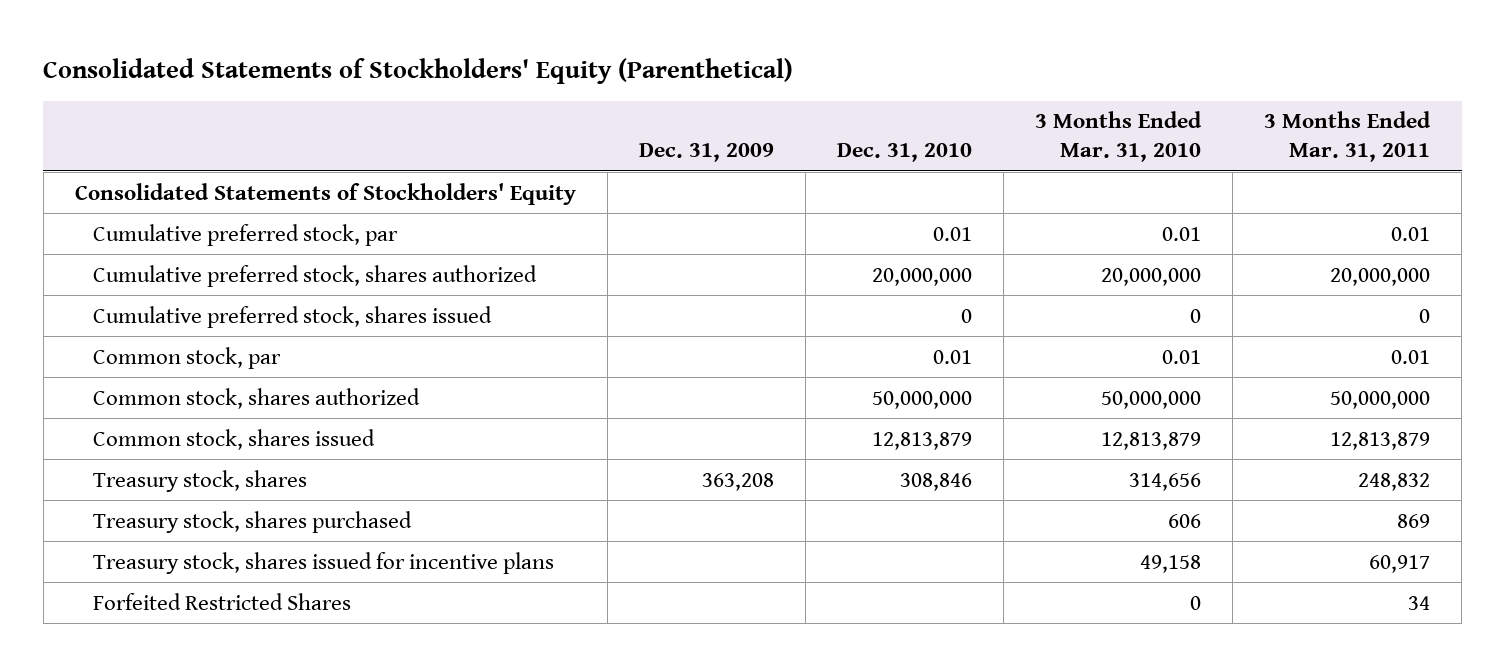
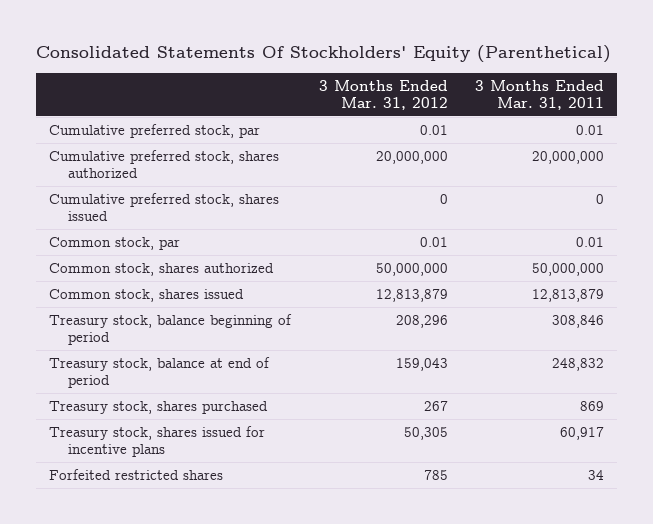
- Consolidated Statements of Stockholders' Equity (Parenthetical)
+ Consolidated Statements Of Stockholders' Equity (Parenthetical)
- | Dec. 31, 2009 | Dec. 31, 2010 | 3 Months Ended Mar. 31, 2010 | 3 Months Ended Mar. 31, 2011
+ | 3 Months Ended Mar. 31, 2012 | 3 Months Ended Mar. 31, 2011
- Consolidated Statements of Stockholders' Equity
- Treasury stock, shares | 363,208 | 308,846 | 314,656 | 248,832
+ Treasury stock, balance beginning of period | 208,296 | 308,846
+ Treasury stock, balance at end of period | 159,043 | 248,832
- Forfeited Restricted Shares | | | 0 | 34
+ Forfeited restricted shares | 785 | 34

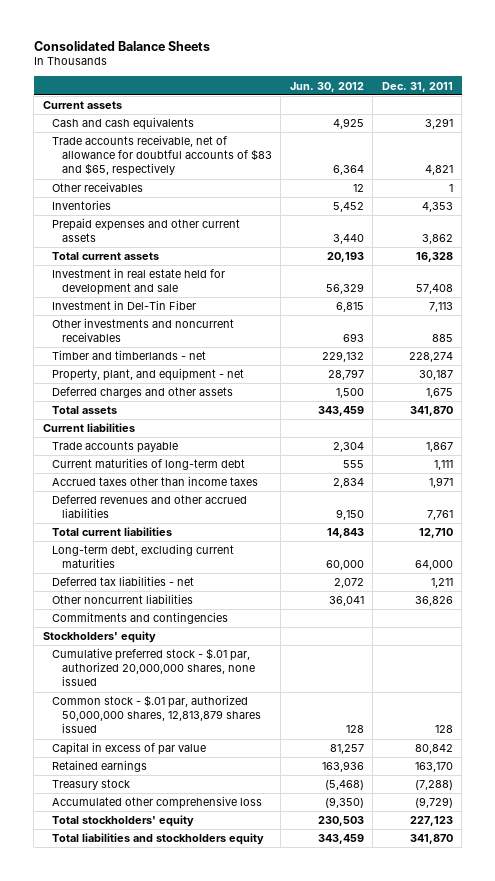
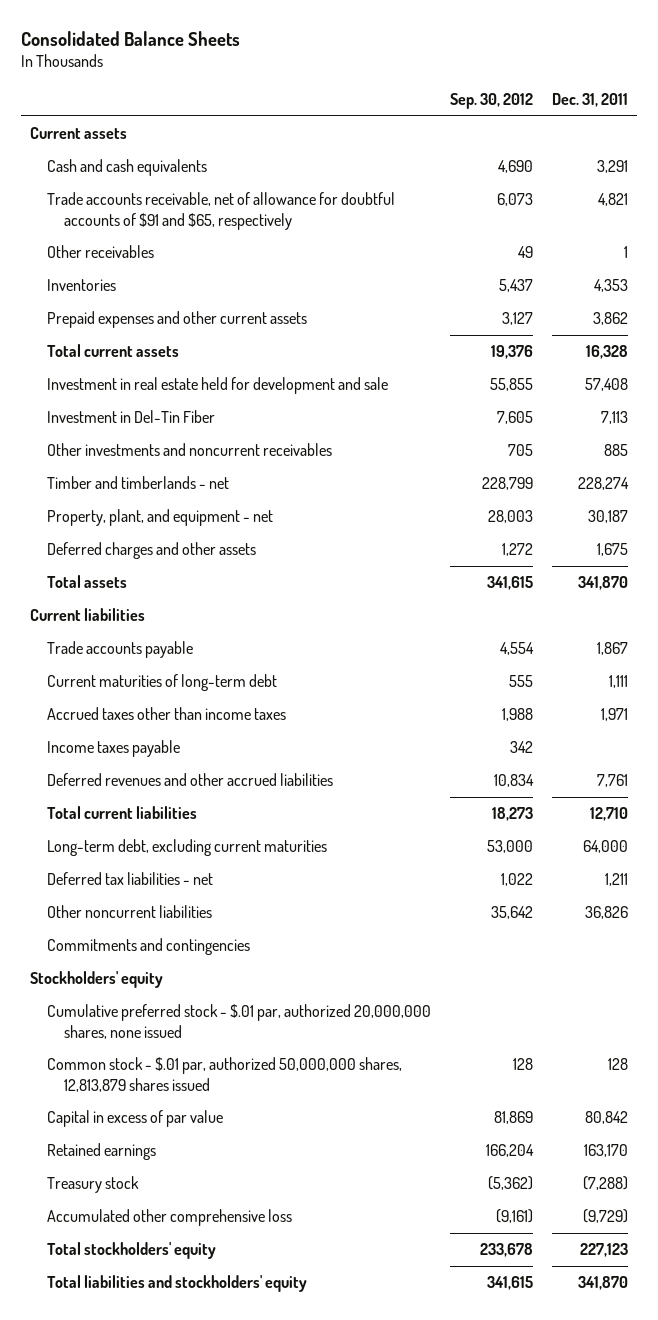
- | Jun. 30, 2012 | Dec. 31, 2011
+ | Sep. 30, 2012 | Dec. 31, 2011
- Trade accounts receivable, net of allowance for doubtful accounts of $83 and $65, respectively | 6,364 | 4,821
+ Trade accounts receivable, net of allowance for doubtful accounts of $91 and $65, respectively | 6,073 | 4,821
+ Income taxes payable | 342 |
- Total liabilities and stockholders equity | 343,459 | 341,870
+ Total liabilities and stockholders' equity | 341,615 | 341,870

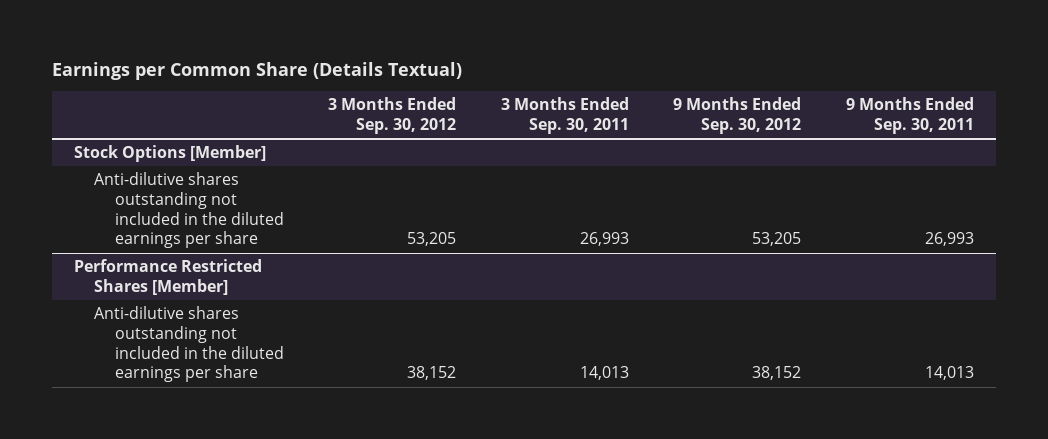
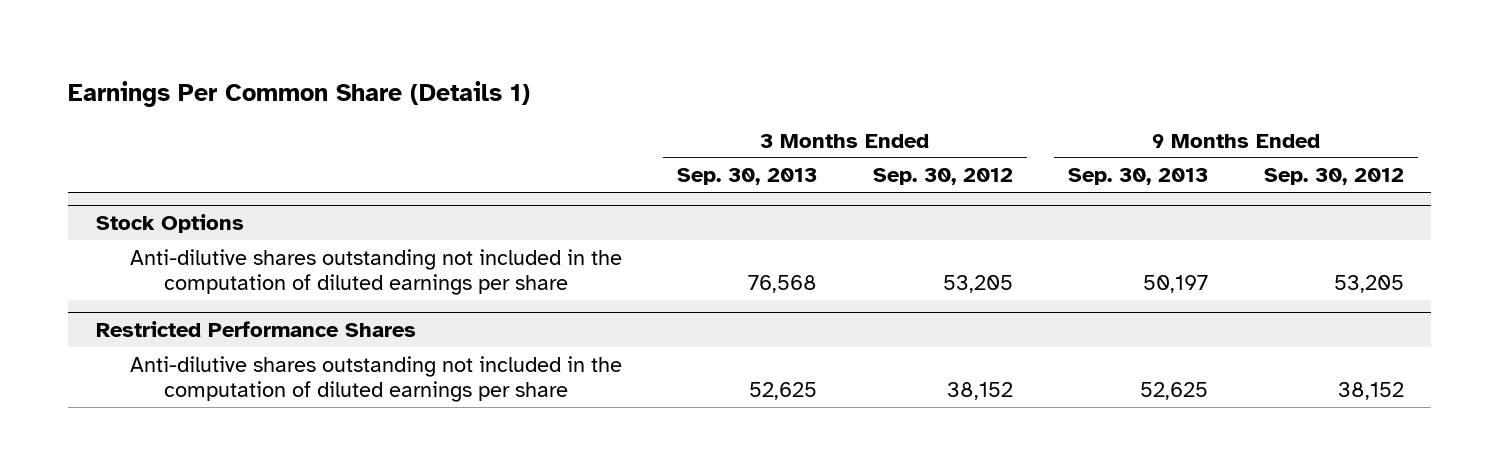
- Earnings per Common Share (Details Textual)
+ Earnings Per Common Share (Details 1)
- | 3 Months Ended Sep. 30, 2012 | 3 Months Ended Sep. 30, 2011 | 9 Months Ended Sep. 30, 2012 | 9 Months Ended Sep. 30, 2011
+ | 3 Months Ended Sep. 30, 2013 | 3 Months Ended Sep. 30, 2012 | 9 Months Ended Sep. 30, 2013 | 9 Months Ended Sep. 30, 2012
- Stock Options [Member]
- Anti-dilutive shares outstanding not included in the diluted earnings per share | 53,205 | 26,993 | 53,205 | 26,993
- Performance Restricted Shares [Member]
- Anti-dilutive shares outstanding not included in the diluted earnings per share | 38,152 | 14,013 | 38,152 | 14,013
+ Stock Options
+ Anti-dilutive shares outstanding not included in the computation of diluted earnings per share | 76,568 | 53,205 | 50,197 | 53,205
+ Restricted Performance Shares
+ Anti-dilutive shares outstanding not included in the computation of diluted earnings per share | 52,625 | 38,152 | 52,625 | 38,152

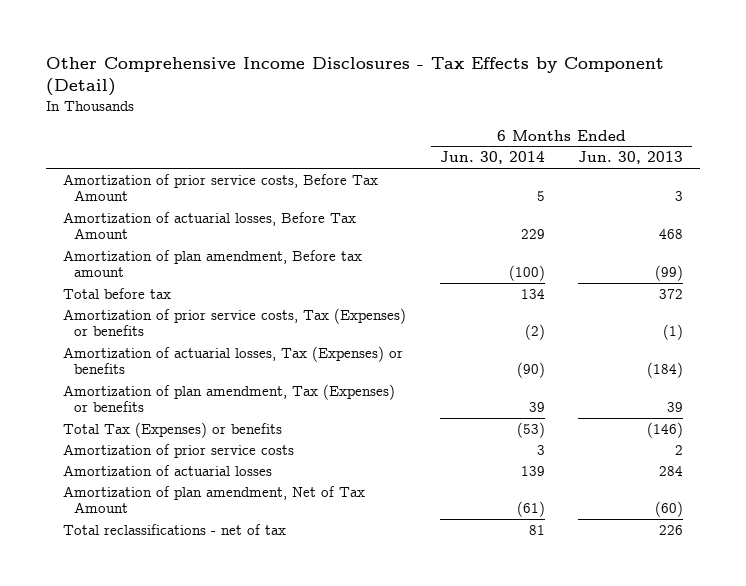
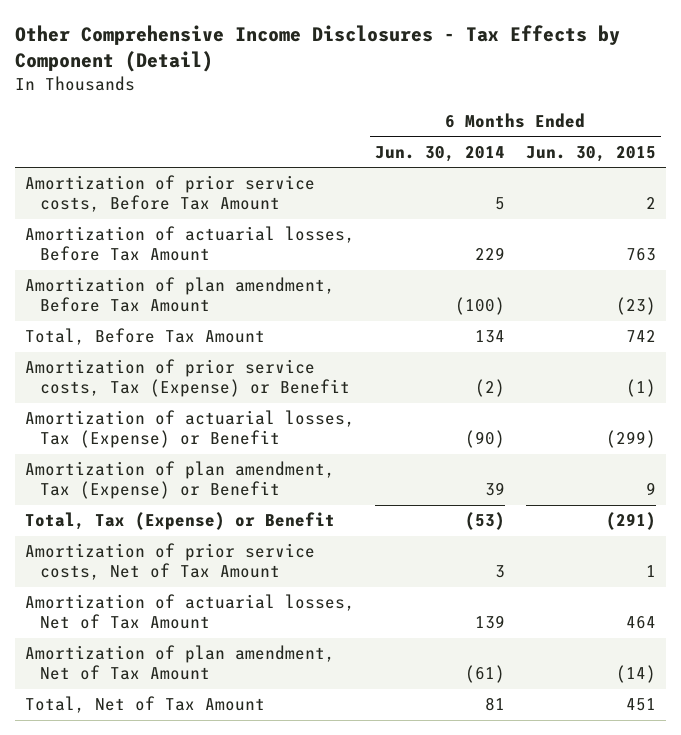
- | 6 Months Ended Jun. 30, 2014 | 6 Months Ended Jun. 30, 2013
+ | 6 Months Ended Jun. 30, 2014 | 6 Months Ended Jun. 30, 2015
- Amortization of plan amendment, Before tax amount | (100) | (99)
- Total before tax | 134 | 372
- Amortization of prior service costs, Tax (Expenses) or benefits | (2) | (1)
- Amortization of actuarial losses, Tax (Expenses) or benefits | (90) | (184)
- Amortization of plan amendment, Tax (Expenses) or benefits | 39 | 39
- Total Tax (Expenses) or benefits | (53) | (146)
- Amortization of prior service costs | 3 | 2
- Amortization of actuarial losses | 139 | 284
+ Amortization of plan amendment, Before Tax Amount | (100) | (23)
+ Total, Before Tax Amount | 134 | 742
+ Amortization of prior service costs, Tax (Expense) or Benefit | (2) | (1)
+ Amortization of actuarial losses, Tax (Expense) or Benefit | (90) | (299)
+ Amortization of plan amendment, Tax (Expense) or Benefit | 39 | 9
+ Total, Tax (Expense) or Benefit | (53) | (291)
+ Amortization of prior service costs, Net of Tax Amount | 3 | 1
+ Amortization of actuarial losses, Net of Tax Amount | 139 | 464
- Total reclassifications - net of tax | 81 | 226
+ Total, Net of Tax Amount | 81 | 451

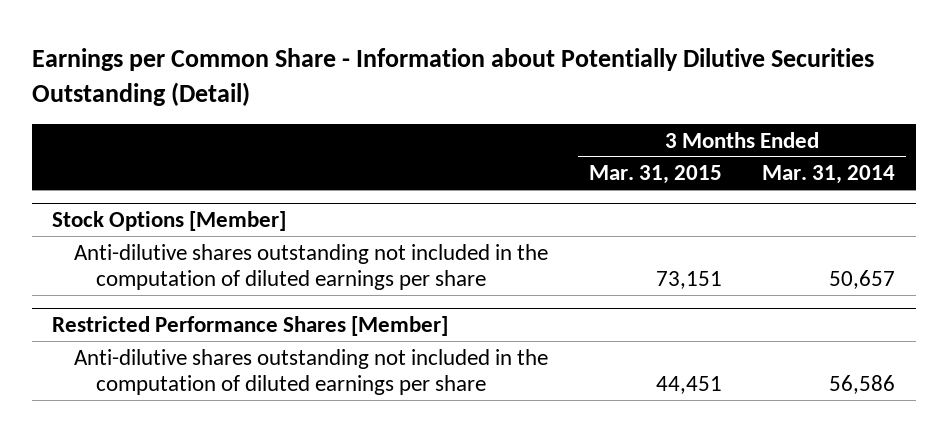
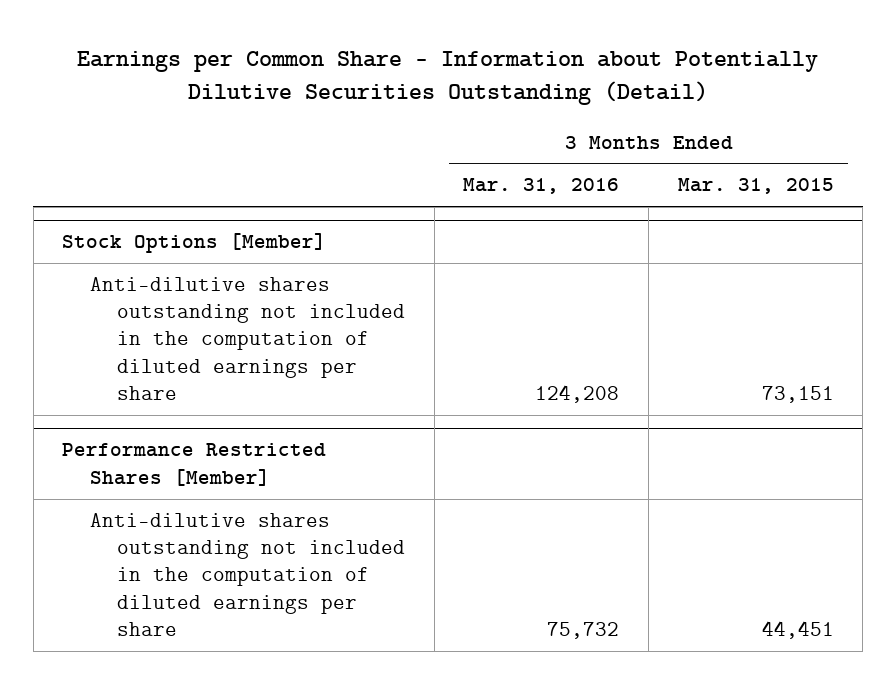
- | 3 Months Ended Mar. 31, 2015 | 3 Months Ended Mar. 31, 2014
+ | 3 Months Ended Mar. 31, 2016 | 3 Months Ended Mar. 31, 2015
- Restricted Performance Shares [Member]
+ Performance Restricted Shares [Member]

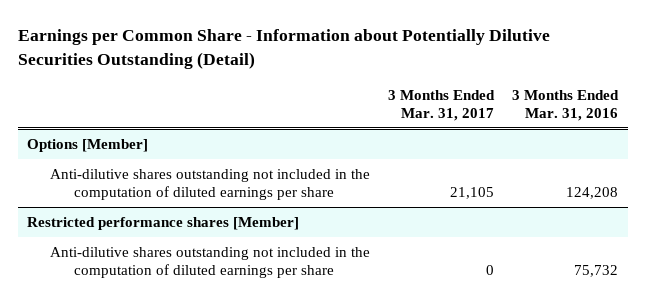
- | 3 Months Ended Mar. 31, 2016 | 3 Months Ended Mar. 31, 2015
+ | 3 Months Ended Mar. 31, 2017 | 3 Months Ended Mar. 31, 2016
- Stock Options [Member]
+ Options [Member]
- Performance Restricted Shares [Member]
+ Restricted performance shares [Member]

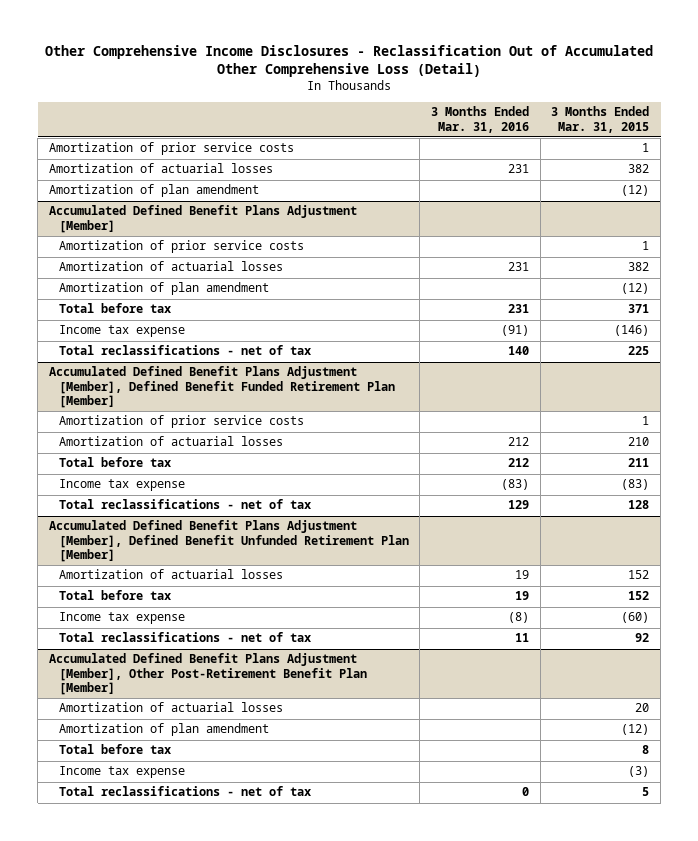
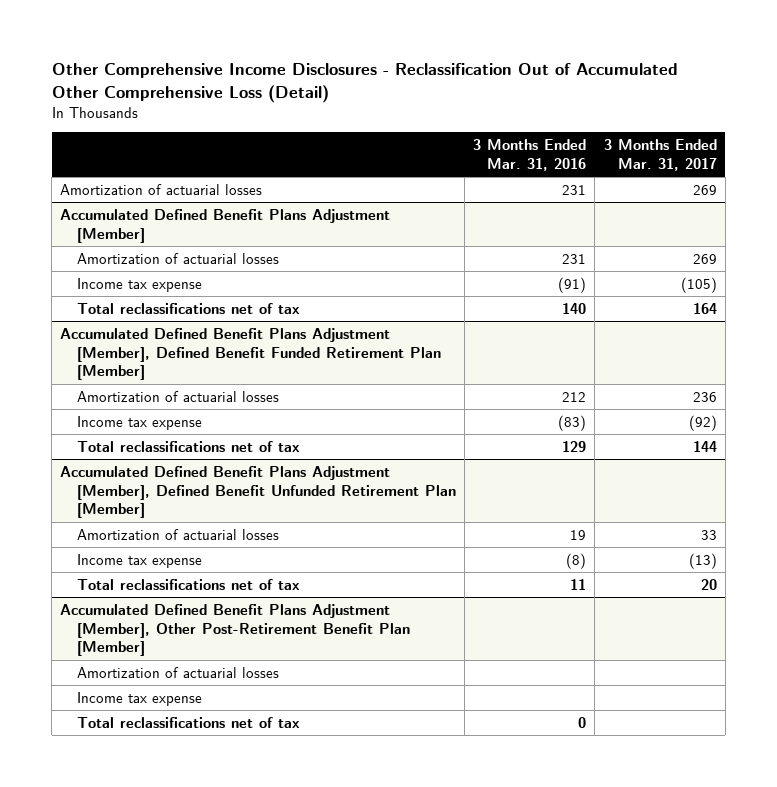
- | 3 Months Ended Mar. 31, 2016 | 3 Months Ended Mar. 31, 2015
+ | 3 Months Ended Mar. 31, 2016 | 3 Months Ended Mar. 31, 2017
- Amortization of prior service costs | | 1
- Amortization of plan amendment | | (12)
@ Accumulated Defined Benefit Plans Adjustment [Member]
- Amortization of prior service costs | | 1
- Amortization of plan amendment | | (12)
- Total before tax | 231 | 371
- Total reclassifications - net of tax | 140 | 225
+ Total reclassifications net of tax | 140 | 164
@ Accumulated Defined Benefit Plans Adjustment [Member], Defined Benefit Funded Retirement Plan [Member]
- Amortization of prior service costs | | 1
- Total before tax | 212 | 211
- Total reclassifications - net of tax | 129 | 128
+ Total reclassifications net of tax | 129 | 144
@ Accumulated Defined Benefit Plans Adjustment [Member], Defined Benefit Unfunded Retirement Plan [Member]
- Total before tax | 19 | 152
- Total reclassifications - net of tax | 11 | 92
+ Total reclassifications net of tax | 11 | 20
@ Accumulated Defined Benefit Plans Adjustment [Member], Other Post-Retirement Benefit Plan [Member]
- Amortization of plan amendment | | (12)
- Total before tax | | 8
- Total reclassifications - net of tax | 0 | 5
+ Total reclassifications net of tax | 0 |

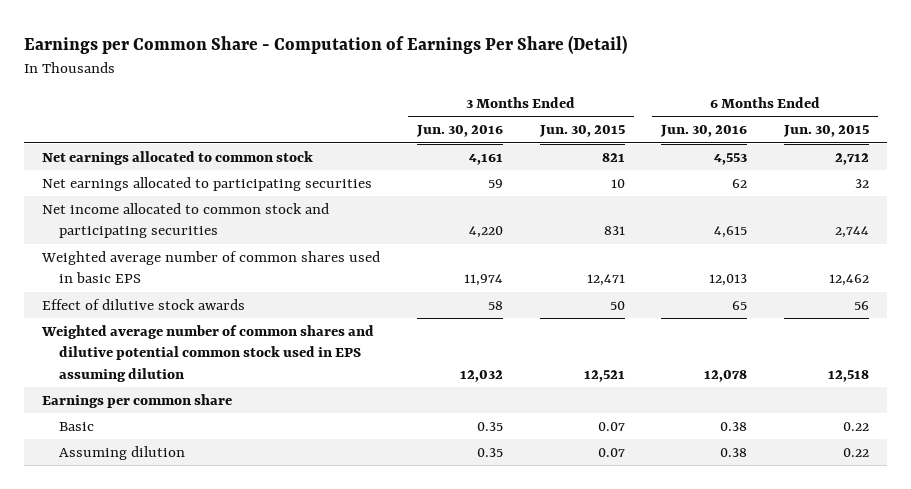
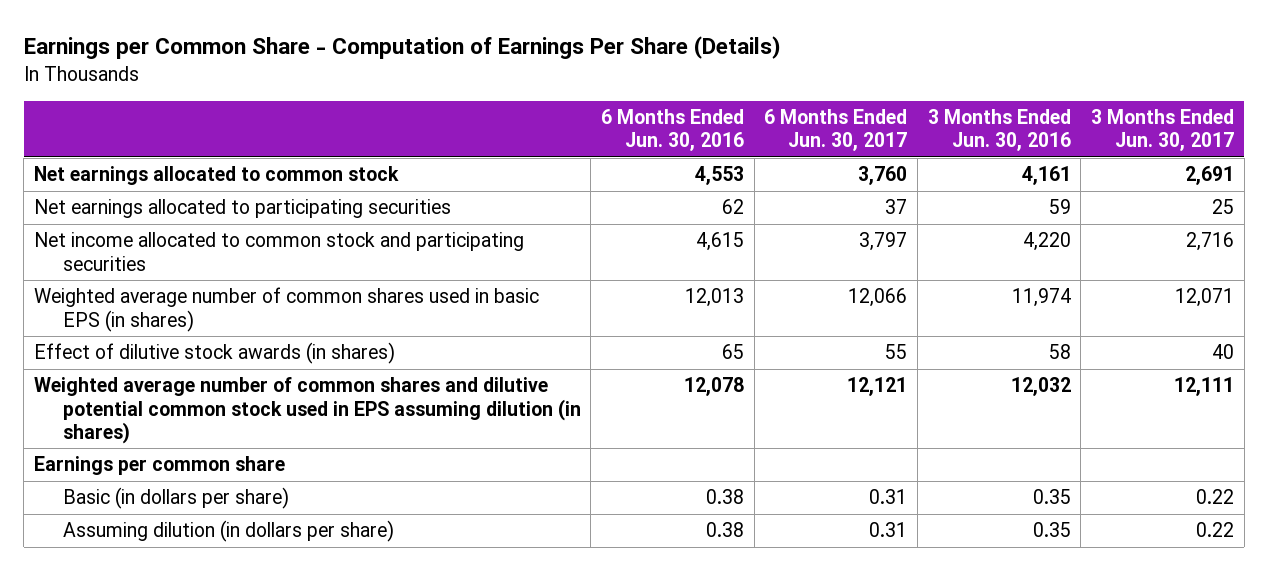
- Earnings per Common Share - Computation of Earnings Per Share (Detail)
+ Earnings per Common Share - Computation of Earnings Per Share (Details)
- | 3 Months Ended Jun. 30, 2016 | 3 Months Ended Jun. 30, 2015 | 6 Months Ended Jun. 30, 2016 | 6 Months Ended Jun. 30, 2015
+ | 6 Months Ended Jun. 30, 2016 | 6 Months Ended Jun. 30, 2017 | 3 Months Ended Jun. 30, 2016 | 3 Months Ended Jun. 30, 2017
- Weighted average number of common shares used in basic EPS | 11,974 | 12,471 | 12,013 | 12,462
- Effect of dilutive stock awards | 58 | 50 | 65 | 56
- Weighted average number of common shares and dilutive potential common stock used in EPS assuming dilution | 12,032 | 12,521 | 12,078 | 12,518
+ Weighted average number of common shares used in basic EPS (in shares) | 12,013 | 12,066 | 11,974 | 12,071
+ Effect of dilutive stock awards (in shares) | 65 | 55 | 58 | 40
+ Weighted average number of common shares and dilutive potential common stock used in EPS assuming dilution (in shares) | 12,078 | 12,121 | 12,032 | 12,111
- Basic | 0.35 | 0.07 | 0.38 | 0.22
- Assuming dilution | 0.35 | 0.07 | 0.38 | 0.22
+ Basic (in dollars per share) | 0.38 | 0.31 | 0.35 | 0.22
+ Assuming dilution (in dollars per share) | 0.38 | 0.31 | 0.35 | 0.22

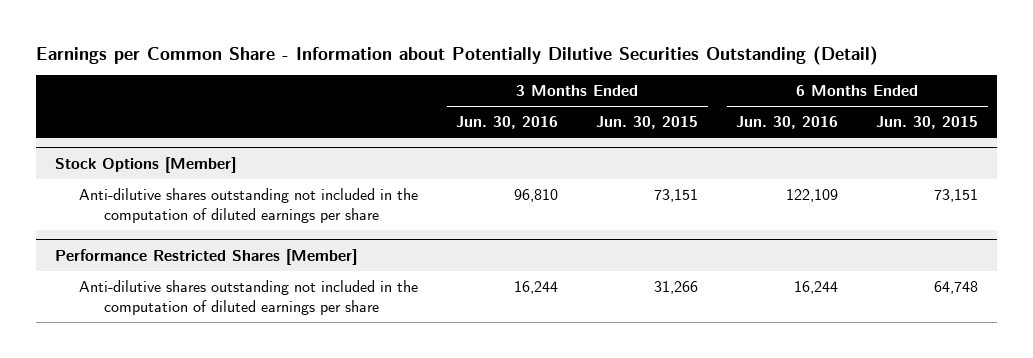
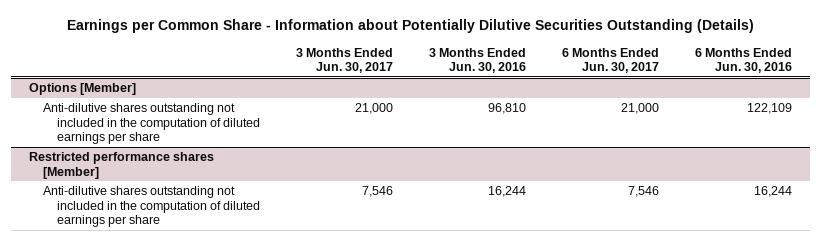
- Earnings per Common Share - Information about Potentially Dilutive Securities Outstanding (Detail)
+ Earnings per Common Share - Information about Potentially Dilutive Securities Outstanding (Details)
- | 3 Months Ended Jun. 30, 2016 | 3 Months Ended Jun. 30, 2015 | 6 Months Ended Jun. 30, 2016 | 6 Months Ended Jun. 30, 2015
+ | 3 Months Ended Jun. 30, 2017 | 3 Months Ended Jun. 30, 2016 | 6 Months Ended Jun. 30, 2017 | 6 Months Ended Jun. 30, 2016
- Stock Options [Member]
+ Options [Member]
- Performance Restricted Shares [Member]
+ Restricted performance shares [Member]

